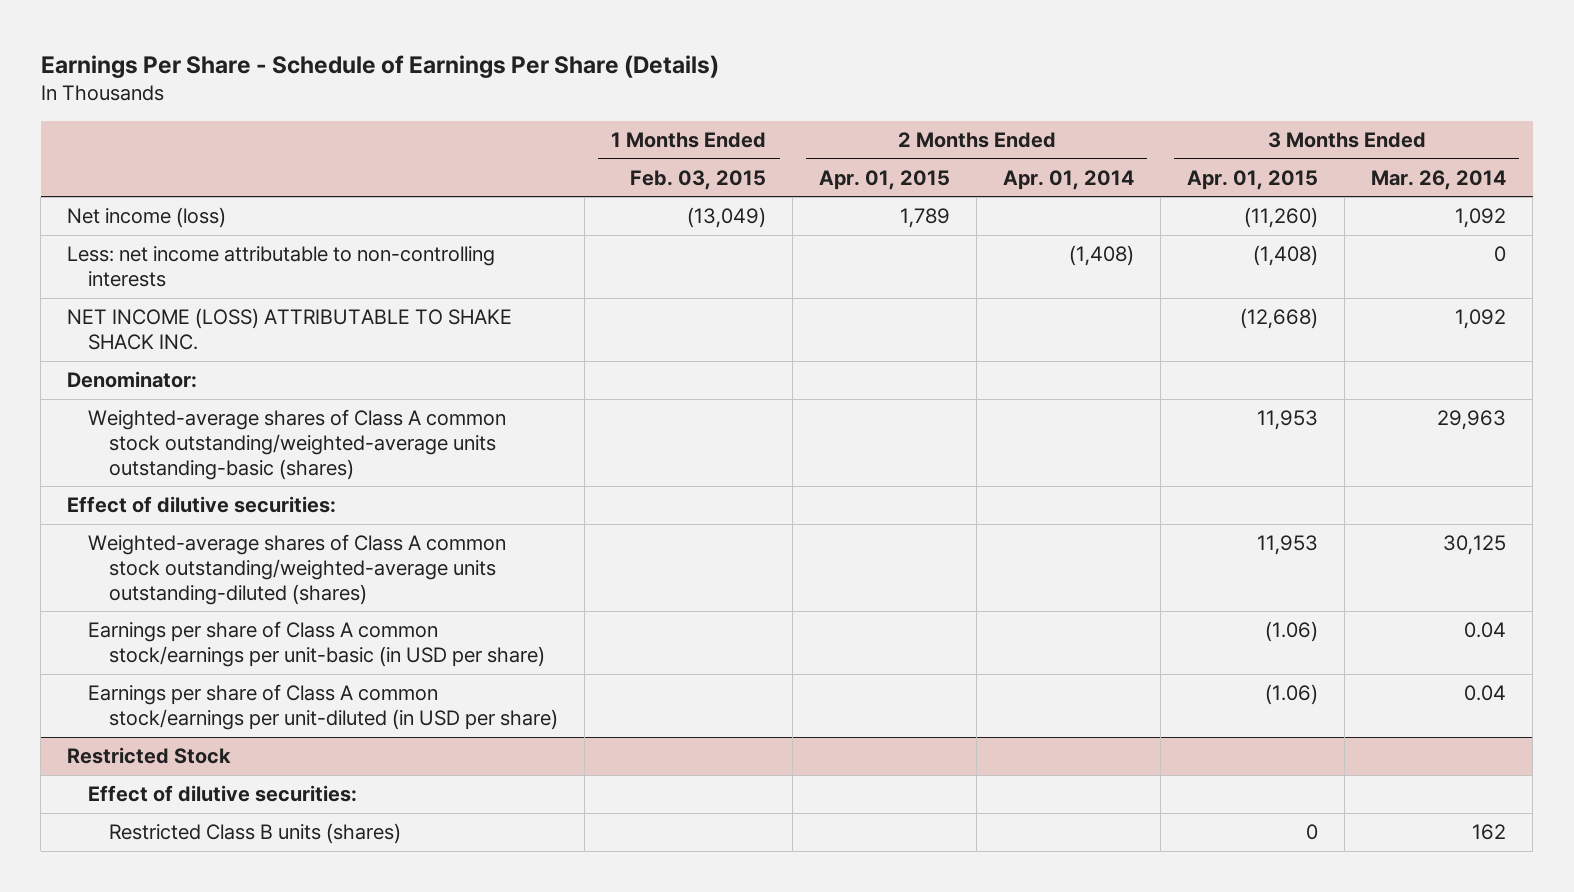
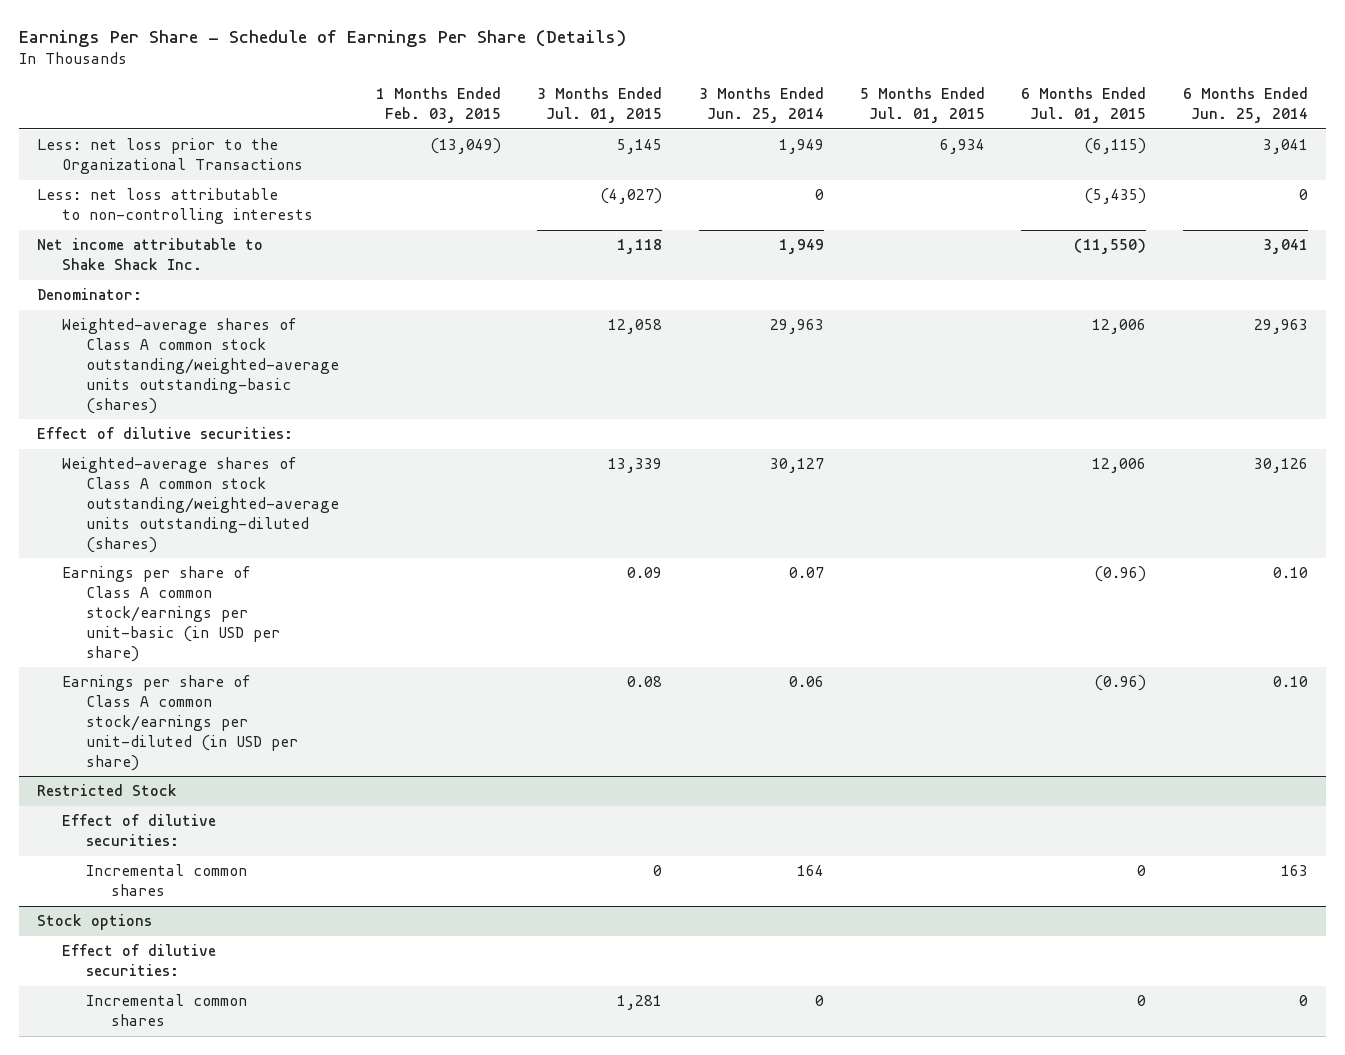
- | 1 Months Ended Feb. 03, 2015 | 2 Months Ended Apr. 01, 2015 | 2 Months Ended Apr. 01, 2014 | 3 Months Ended Apr. 01, 2015 | 3 Months Ended Mar. 26, 2014
+ | 1 Months Ended Feb. 03, 2015 | 3 Months Ended Jul. 01, 2015 | 3 Months Ended Jun. 25, 2014 | 5 Months Ended Jul. 01, 2015 | 6 Months Ended Jul. 01, 2015 | 6 Months Ended Jun. 25, 2014
- Net income (loss) | (13,049) | 1,789 | | (11,260) | 1,092
- Less: net income attributable to non-controlling interests | | | (1,408) | (1,408) | 0
- NET INCOME (LOSS) ATTRIBUTABLE TO SHAKE SHACK INC. | | | | (12,668) | 1,092
+ Less: net loss prior to the Organizational Transactions | (13,049) | 5,145 | 1,949 | 6,934 | (6,115) | 3,041
+ Less: net loss attributable to non-controlling interests | | (4,027) | 0 | | (5,435) | 0
+ Net income attributable to Shake Shack Inc. | | 1,118 | 1,949 | | (11,550) | 3,041
@ Restricted Stock
- Restricted Class B units (shares) | | | | 0 | 162
+ Incremental common shares | | 0 | 164 | | 0 | 163
+ Stock options
+ Effect of dilutive securities:
+ Incremental common shares | | 1,281 | 0 | | 0 | 0

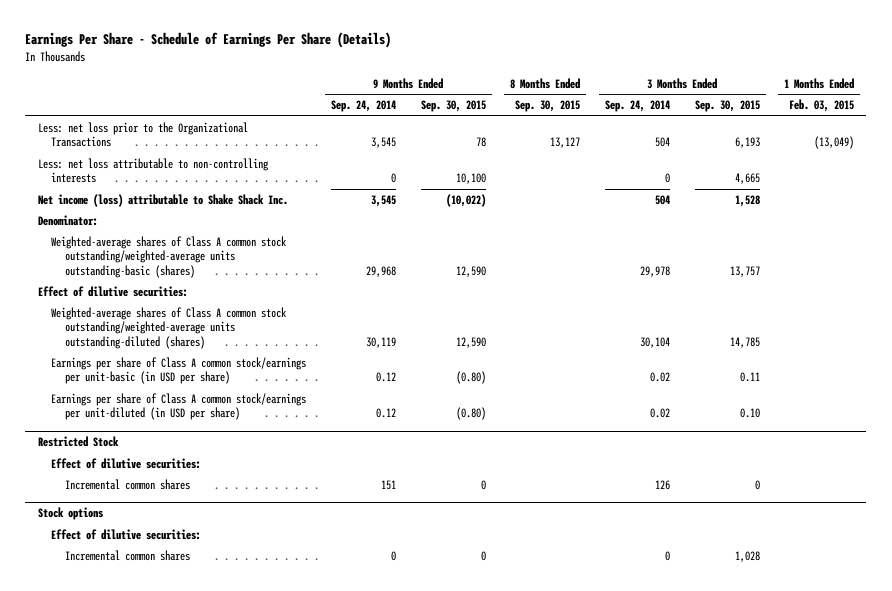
- | 1 Months Ended Feb. 03, 2015 | 3 Months Ended Jul. 01, 2015 | 3 Months Ended Jun. 25, 2014 | 5 Months Ended Jul. 01, 2015 | 6 Months Ended Jul. 01, 2015 | 6 Months Ended Jun. 25, 2014
+ | 9 Months Ended Sep. 24, 2014 | 9 Months Ended Sep. 30, 2015 | 8 Months Ended Sep. 30, 2015 | 3 Months Ended Sep. 24, 2014 | 3 Months Ended Sep. 30, 2015 | 1 Months Ended Feb. 03, 2015
- Net income attributable to Shake Shack Inc. | | 1,118 | 1,949 | | (11,550) | 3,041
+ Net income (loss) attributable to Shake Shack Inc. | 3,545 | (10,022) | | 504 | 1,528 |

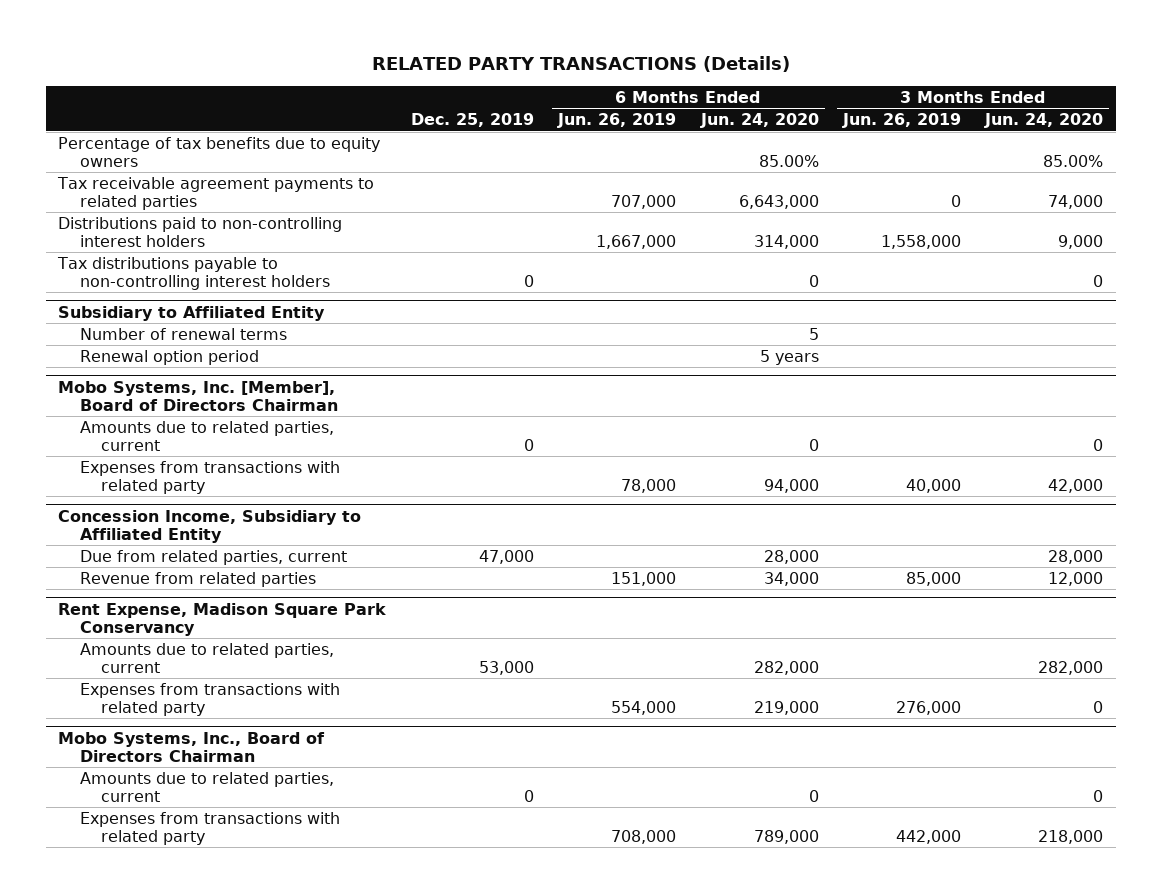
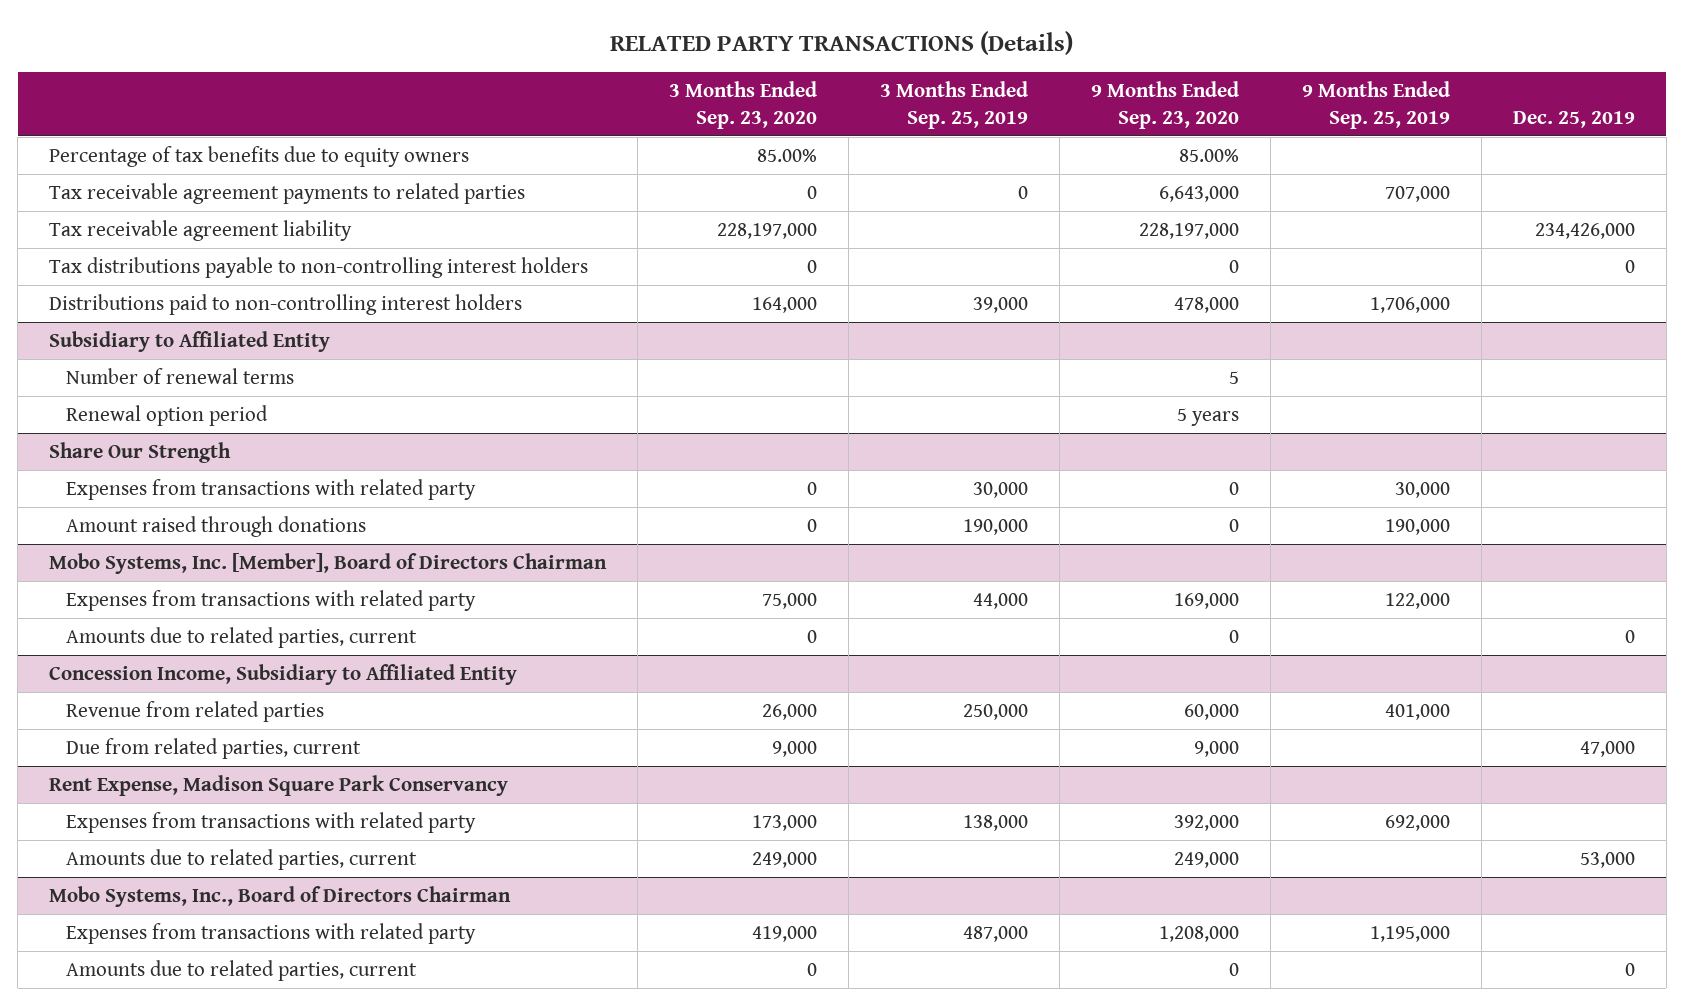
- | Dec. 25, 2019 | 6 Months Ended Jun. 26, 2019 | 6 Months Ended Jun. 24, 2020 | 3 Months Ended Jun. 26, 2019 | 3 Months Ended Jun. 24, 2020
+ | 3 Months Ended Sep. 23, 2020 | 3 Months Ended Sep. 25, 2019 | 9 Months Ended Sep. 23, 2020 | 9 Months Ended Sep. 25, 2019 | Dec. 25, 2019
+ Tax receivable agreement liability | 228,197,000 | | 228,197,000 | | 234,426,000
moved down: Distributions paid to non-controlling interest holders | 164,000 | 39,000 | 478,000 | 1,706,000 |
+ Share Our Strength
+ Expenses from transactions with related party | 0 | 30,000 | 0 | 30,000 |
+ Amount raised through donations | 0 | 190,000 | 0 | 190,000 |
@ Mobo Systems, Inc. [Member], Board of Directors Chairman
moved down: Amounts due to related parties, current | 0 | | 0 | | 0
@ Concession Income, Subsidiary to Affiliated Entity
moved down: Due from related parties, current | 9,000 | | 9,000 | | 47,000
@ Rent Expense, Madison Square Park Conservancy
moved down: Amounts due to related parties, current | 249,000 | | 249,000 | | 53,000
@ Mobo Systems, Inc., Board of Directors Chairman
moved down: Amounts due to related parties, current | 0 | | 0 | | 0

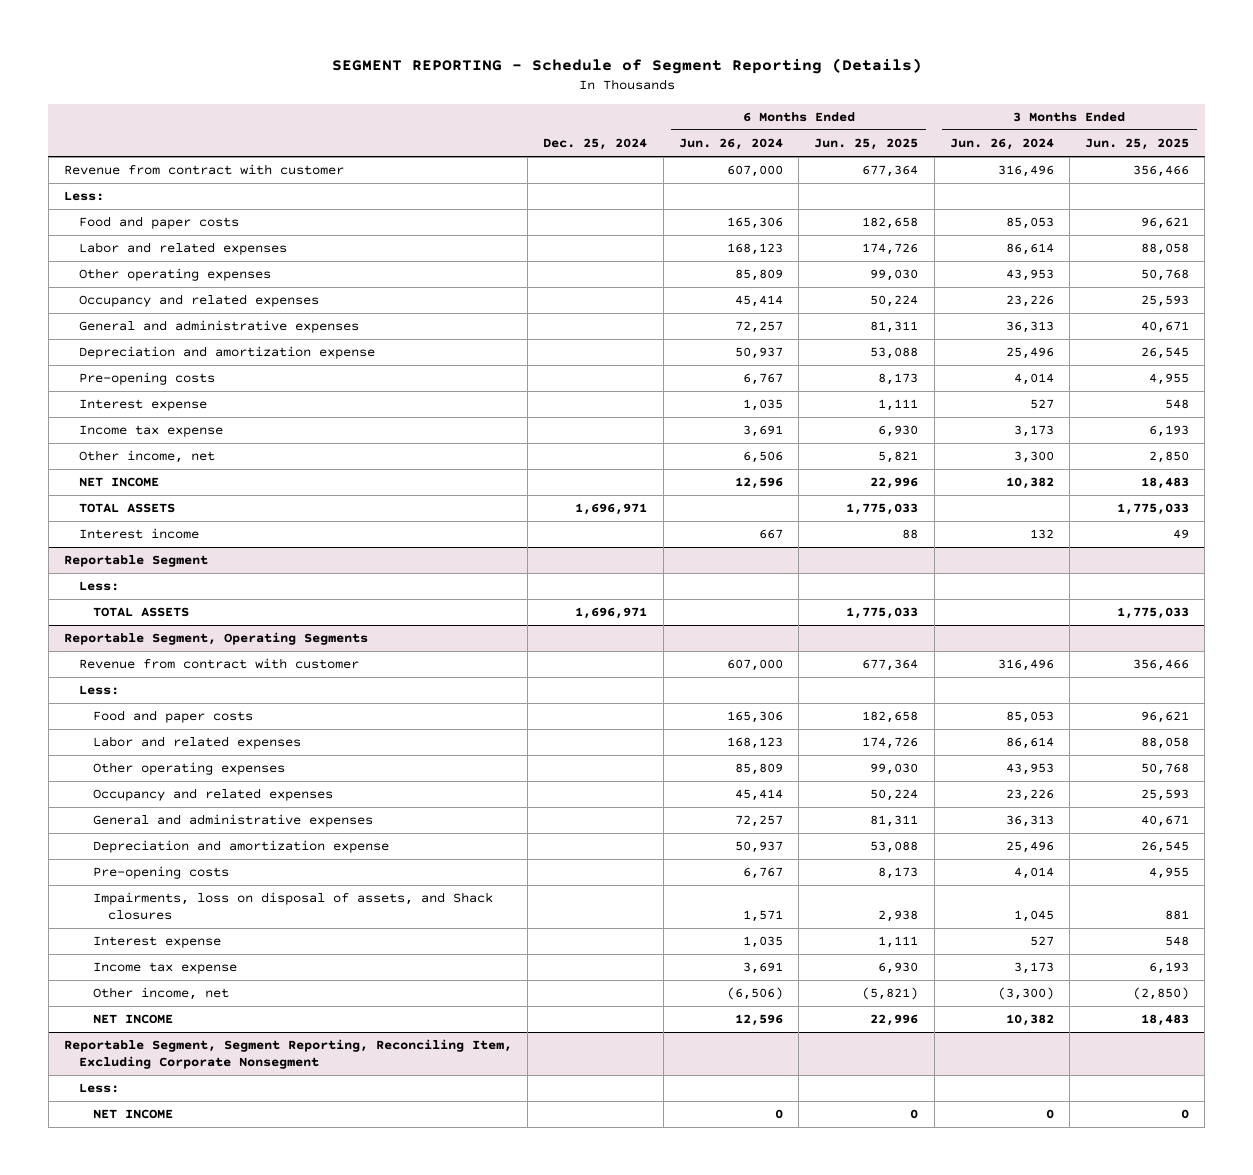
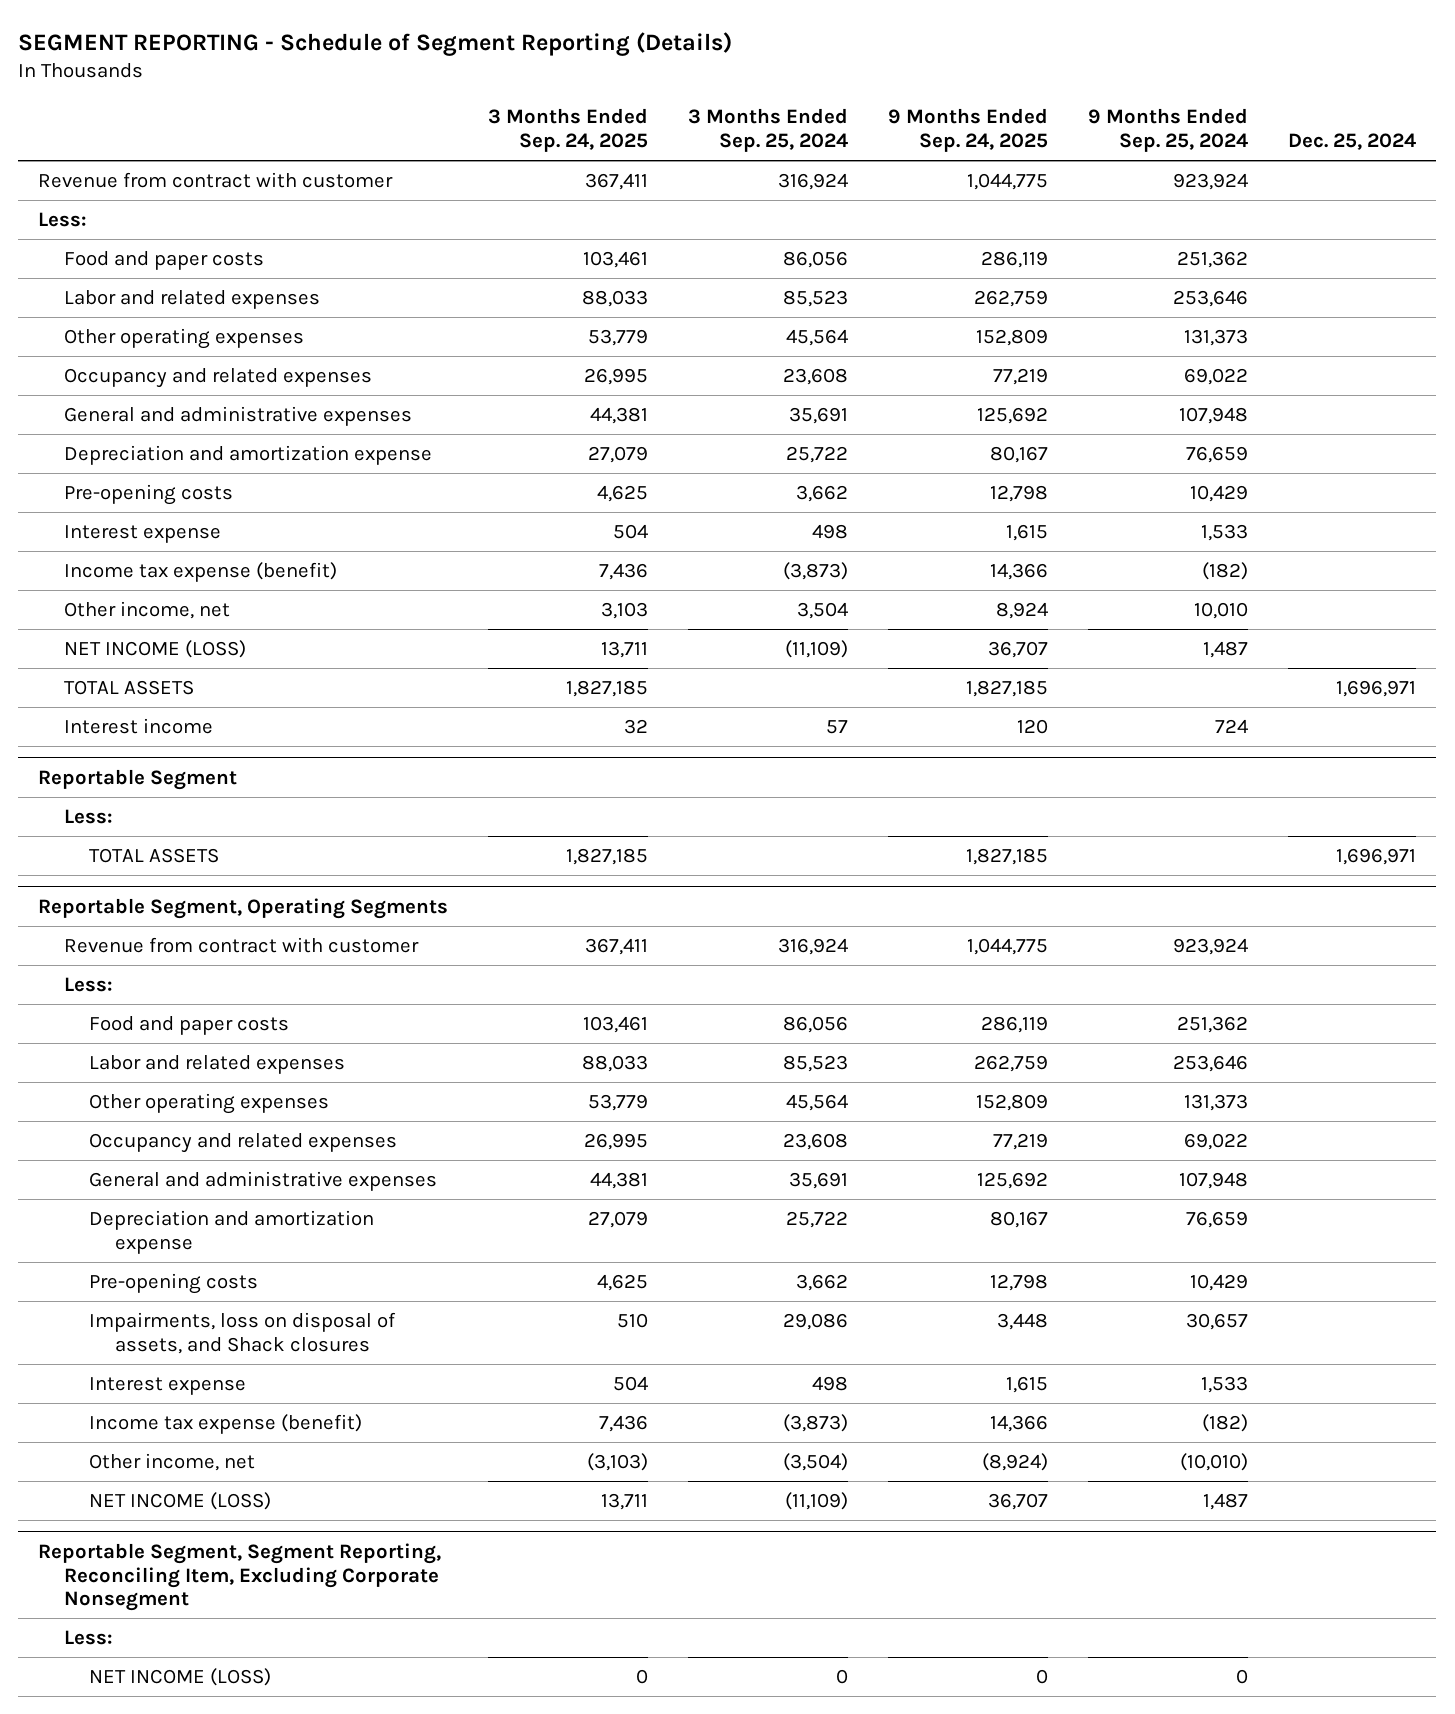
- | Dec. 25, 2024 | 6 Months Ended Jun. 26, 2024 | 6 Months Ended Jun. 25, 2025 | 3 Months Ended Jun. 26, 2024 | 3 Months Ended Jun. 25, 2025
+ | 3 Months Ended Sep. 24, 2025 | 3 Months Ended Sep. 25, 2024 | 9 Months Ended Sep. 24, 2025 | 9 Months Ended Sep. 25, 2024 | Dec. 25, 2024
- Income tax expense | | 3,691 | 6,930 | 3,173 | 6,193
+ Income tax expense (benefit) | 7,436 | (3,873) | 14,366 | (182) |
- NET INCOME | | 12,596 | 22,996 | 10,382 | 18,483
+ NET INCOME (LOSS) | 13,711 | (11,109) | 36,707 | 1,487 |
@ Reportable Segment, Operating Segments
- Income tax expense | | 3,691 | 6,930 | 3,173 | 6,193
+ Income tax expense (benefit) | 7,436 | (3,873) | 14,366 | (182) |
- NET INCOME | | 12,596 | 22,996 | 10,382 | 18,483
+ NET INCOME (LOSS) | 13,711 | (11,109) | 36,707 | 1,487 |
@ Reportable Segment, Segment Reporting, Reconciling Item, Excluding Corporate Nonsegment
- NET INCOME | | 0 | 0 | 0 | 0
+ NET INCOME (LOSS) | 0 | 0 | 0 | 0 |

